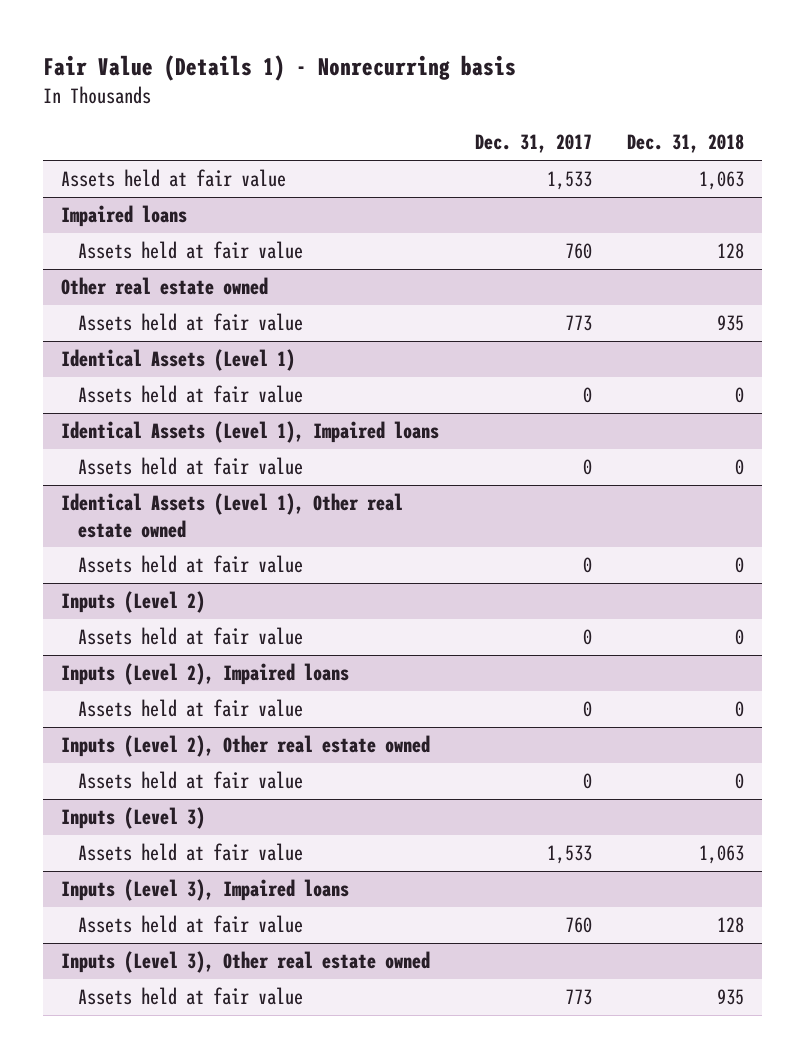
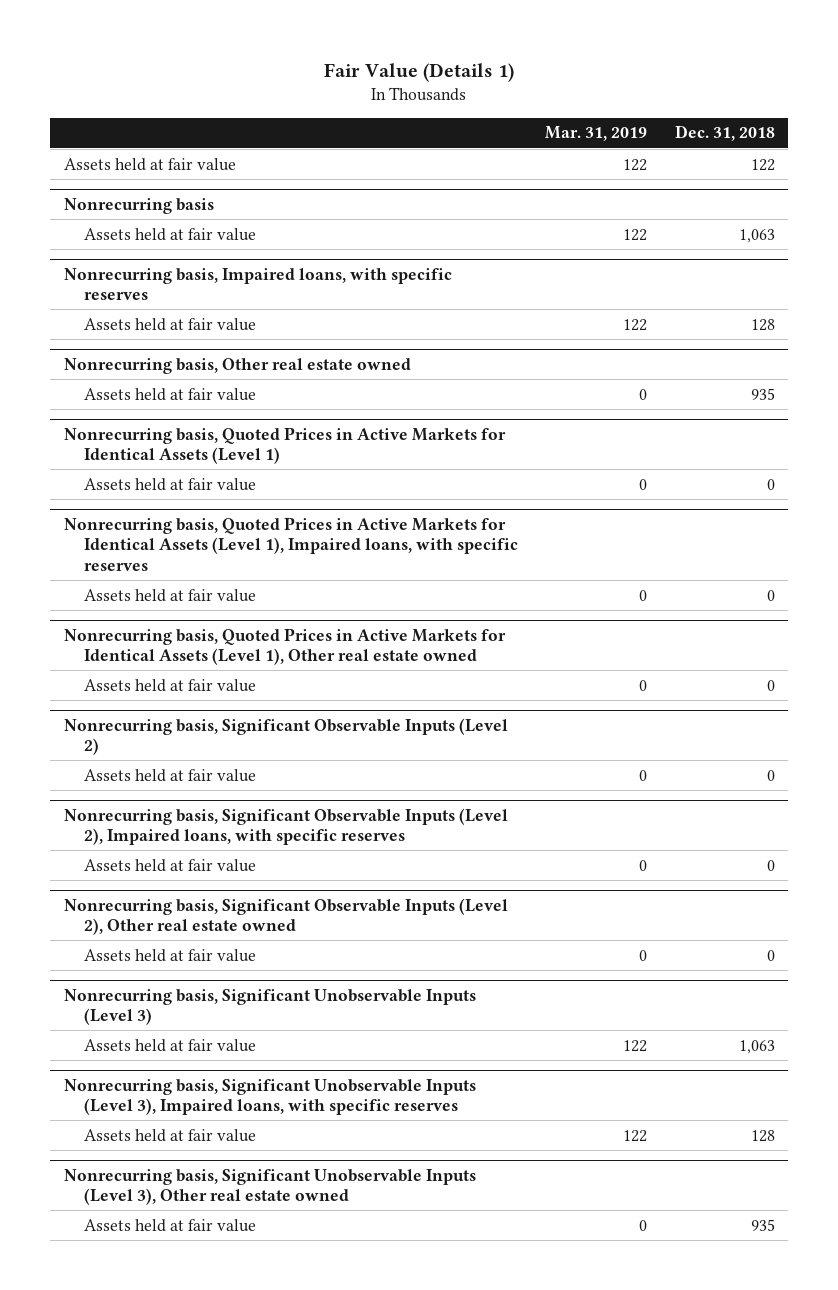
- Fair Value (Details 1) - Nonrecurring basis
+ Fair Value (Details 1)
- | Dec. 31, 2017 | Dec. 31, 2018
+ | Mar. 31, 2019 | Dec. 31, 2018
+ Assets held at fair value | 122 | 122
+ Nonrecurring basis
- Impaired loans
+ Nonrecurring basis, Impaired loans, with specific reserves
- Other real estate owned
+ Nonrecurring basis, Other real estate owned
- Identical Assets (Level 1)
+ Nonrecurring basis, Quoted Prices in Active Markets for Identical Assets (Level 1)
- Identical Assets (Level 1), Impaired loans
+ Nonrecurring basis, Quoted Prices in Active Markets for Identical Assets (Level 1), Impaired loans, with specific reserves
- Identical Assets (Level 1), Other real estate owned
+ Nonrecurring basis, Quoted Prices in Active Markets for Identical Assets (Level 1), Other real estate owned
- Inputs (Level 2)
+ Nonrecurring basis, Significant Observable Inputs (Level 2)
- Inputs (Level 2), Impaired loans
+ Nonrecurring basis, Significant Observable Inputs (Level 2), Impaired loans, with specific reserves
- Inputs (Level 2), Other real estate owned
+ Nonrecurring basis, Significant Observable Inputs (Level 2), Other real estate owned
- Inputs (Level 3)
+ Nonrecurring basis, Significant Unobservable Inputs (Level 3)
- Inputs (Level 3), Impaired loans
+ Nonrecurring basis, Significant Unobservable Inputs (Level 3), Impaired loans, with specific reserves
- Inputs (Level 3), Other real estate owned
+ Nonrecurring basis, Significant Unobservable Inputs (Level 3), Other real estate owned

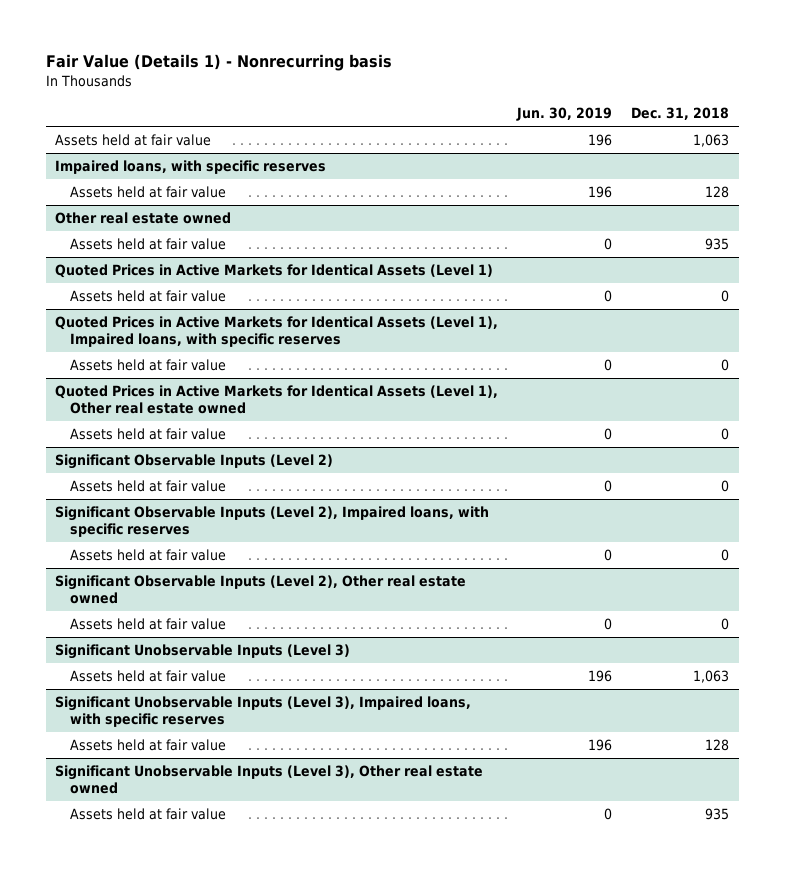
- Fair Value (Details 1)
+ Fair Value (Details 1) - Nonrecurring basis
- | Mar. 31, 2019 | Dec. 31, 2018
+ | Jun. 30, 2019 | Dec. 31, 2018
- Assets held at fair value | 122 | 122
- Nonrecurring basis
- Nonrecurring basis, Impaired loans, with specific reserves
+ Impaired loans, with specific reserves
- Nonrecurring basis, Other real estate owned
+ Other real estate owned
- Nonrecurring basis, Quoted Prices in Active Markets for Identical Assets (Level 1)
+ Quoted Prices in Active Markets for Identical Assets (Level 1)
- Nonrecurring basis, Quoted Prices in Active Markets for Identical Assets (Level 1), Impaired loans, with specific reserves
+ Quoted Prices in Active Markets for Identical Assets (Level 1), Impaired loans, with specific reserves
- Nonrecurring basis, Quoted Prices in Active Markets for Identical Assets (Level 1), Other real estate owned
+ Quoted Prices in Active Markets for Identical Assets (Level 1), Other real estate owned
- Nonrecurring basis, Significant Observable Inputs (Level 2)
+ Significant Observable Inputs (Level 2)
- Nonrecurring basis, Significant Observable Inputs (Level 2), Impaired loans, with specific reserves
+ Significant Observable Inputs (Level 2), Impaired loans, with specific reserves
- Nonrecurring basis, Significant Observable Inputs (Level 2), Other real estate owned
+ Significant Observable Inputs (Level 2), Other real estate owned
- Nonrecurring basis, Significant Unobservable Inputs (Level 3)
+ Significant Unobservable Inputs (Level 3)
- Nonrecurring basis, Significant Unobservable Inputs (Level 3), Impaired loans, with specific reserves
+ Significant Unobservable Inputs (Level 3), Impaired loans, with specific reserves
- Nonrecurring basis, Significant Unobservable Inputs (Level 3), Other real estate owned
+ Significant Unobservable Inputs (Level 3), Other real estate owned

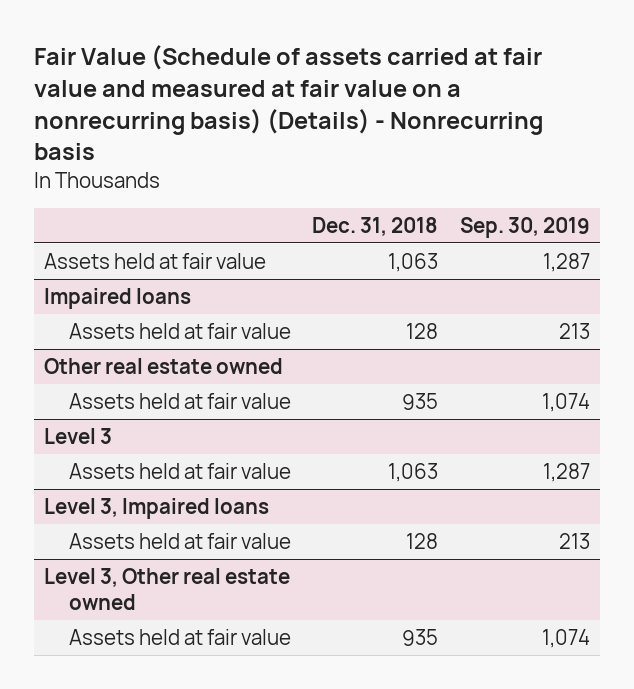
- Fair Value (Details 1) - Nonrecurring basis
+ Fair Value (Schedule of assets carried at fair value and measured at fair value on a nonrecurring basis) (Details) - Nonrecurring basis
- | Jun. 30, 2019 | Dec. 31, 2018
+ | Dec. 31, 2018 | Sep. 30, 2019
- Impaired loans, with specific reserves
+ Impaired loans
- Quoted Prices in Active Markets for Identical Assets (Level 1)
- Assets held at fair value | 0 | 0
- Quoted Prices in Active Markets for Identical Assets (Level 1), Impaired loans, with specific reserves
- Assets held at fair value | 0 | 0
- Quoted Prices in Active Markets for Identical Assets (Level 1), Other real estate owned
- Assets held at fair value | 0 | 0
- Significant Observable Inputs (Level 2)
- Assets held at fair value | 0 | 0
- Significant Observable Inputs (Level 2), Impaired loans, with specific reserves
- Assets held at fair value | 0 | 0
- Significant Observable Inputs (Level 2), Other real estate owned
- Assets held at fair value | 0 | 0
- Significant Unobservable Inputs (Level 3)
+ Level 3
- Significant Unobservable Inputs (Level 3), Impaired loans, with specific reserves
+ Level 3, Impaired loans
- Significant Unobservable Inputs (Level 3), Other real estate owned
+ Level 3, Other real estate owned

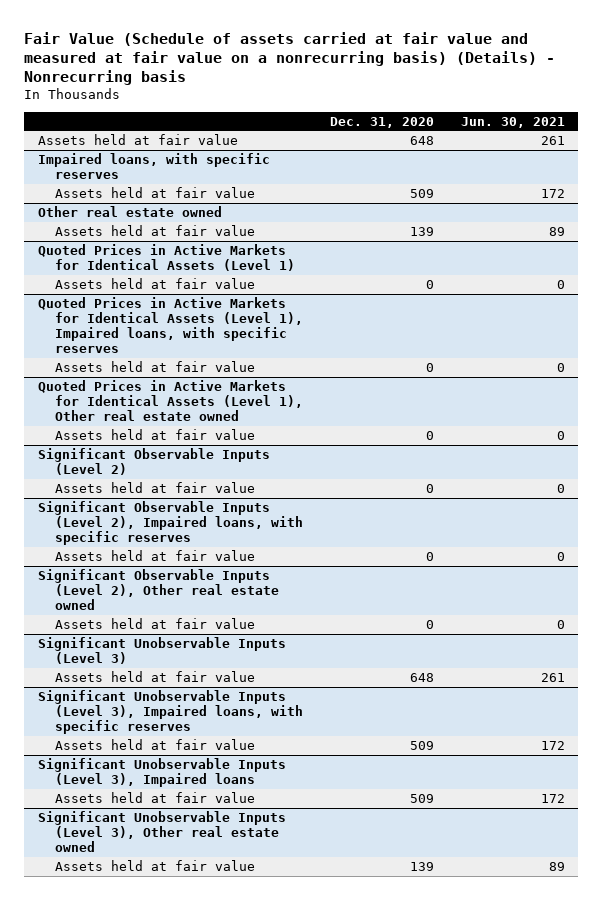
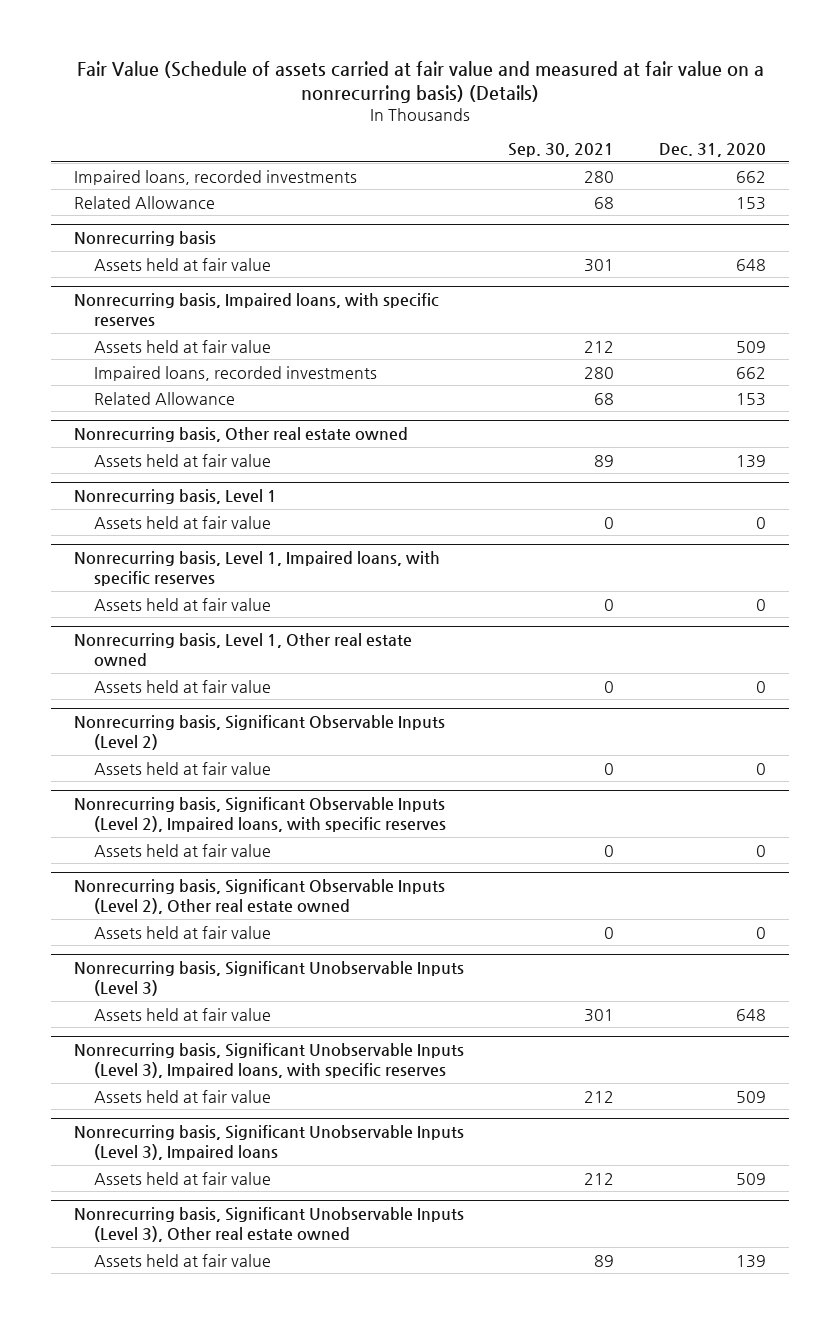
- Fair Value (Schedule of assets carried at fair value and measured at fair value on a nonrecurring basis) (Details) - Nonrecurring basis
+ Fair Value (Schedule of assets carried at fair value and measured at fair value on a nonrecurring basis) (Details)
- | Dec. 31, 2020 | Jun. 30, 2021
+ | Sep. 30, 2021 | Dec. 31, 2020
+ Impaired loans, recorded investments | 280 | 662
+ Related Allowance | 68 | 153
+ Nonrecurring basis
- Impaired loans, with specific reserves
+ Nonrecurring basis, Impaired loans, with specific reserves
- Other real estate owned
+ Impaired loans, recorded investments | 280 | 662
+ Related Allowance | 68 | 153
+ Nonrecurring basis, Other real estate owned
- Quoted Prices in Active Markets for Identical Assets (Level 1)
+ Nonrecurring basis, Level 1
- Quoted Prices in Active Markets for Identical Assets (Level 1), Impaired loans, with specific reserves
+ Nonrecurring basis, Level 1, Impaired loans, with specific reserves
- Quoted Prices in Active Markets for Identical Assets (Level 1), Other real estate owned
+ Nonrecurring basis, Level 1, Other real estate owned
- Significant Observable Inputs (Level 2)
+ Nonrecurring basis, Significant Observable Inputs (Level 2)
- Significant Observable Inputs (Level 2), Impaired loans, with specific reserves
+ Nonrecurring basis, Significant Observable Inputs (Level 2), Impaired loans, with specific reserves
- Significant Observable Inputs (Level 2), Other real estate owned
+ Nonrecurring basis, Significant Observable Inputs (Level 2), Other real estate owned
- Significant Unobservable Inputs (Level 3)
+ Nonrecurring basis, Significant Unobservable Inputs (Level 3)
- Significant Unobservable Inputs (Level 3), Impaired loans, with specific reserves
+ Nonrecurring basis, Significant Unobservable Inputs (Level 3), Impaired loans, with specific reserves
- Significant Unobservable Inputs (Level 3), Impaired loans
+ Nonrecurring basis, Significant Unobservable Inputs (Level 3), Impaired loans
- Significant Unobservable Inputs (Level 3), Other real estate owned
+ Nonrecurring basis, Significant Unobservable Inputs (Level 3), Other real estate owned

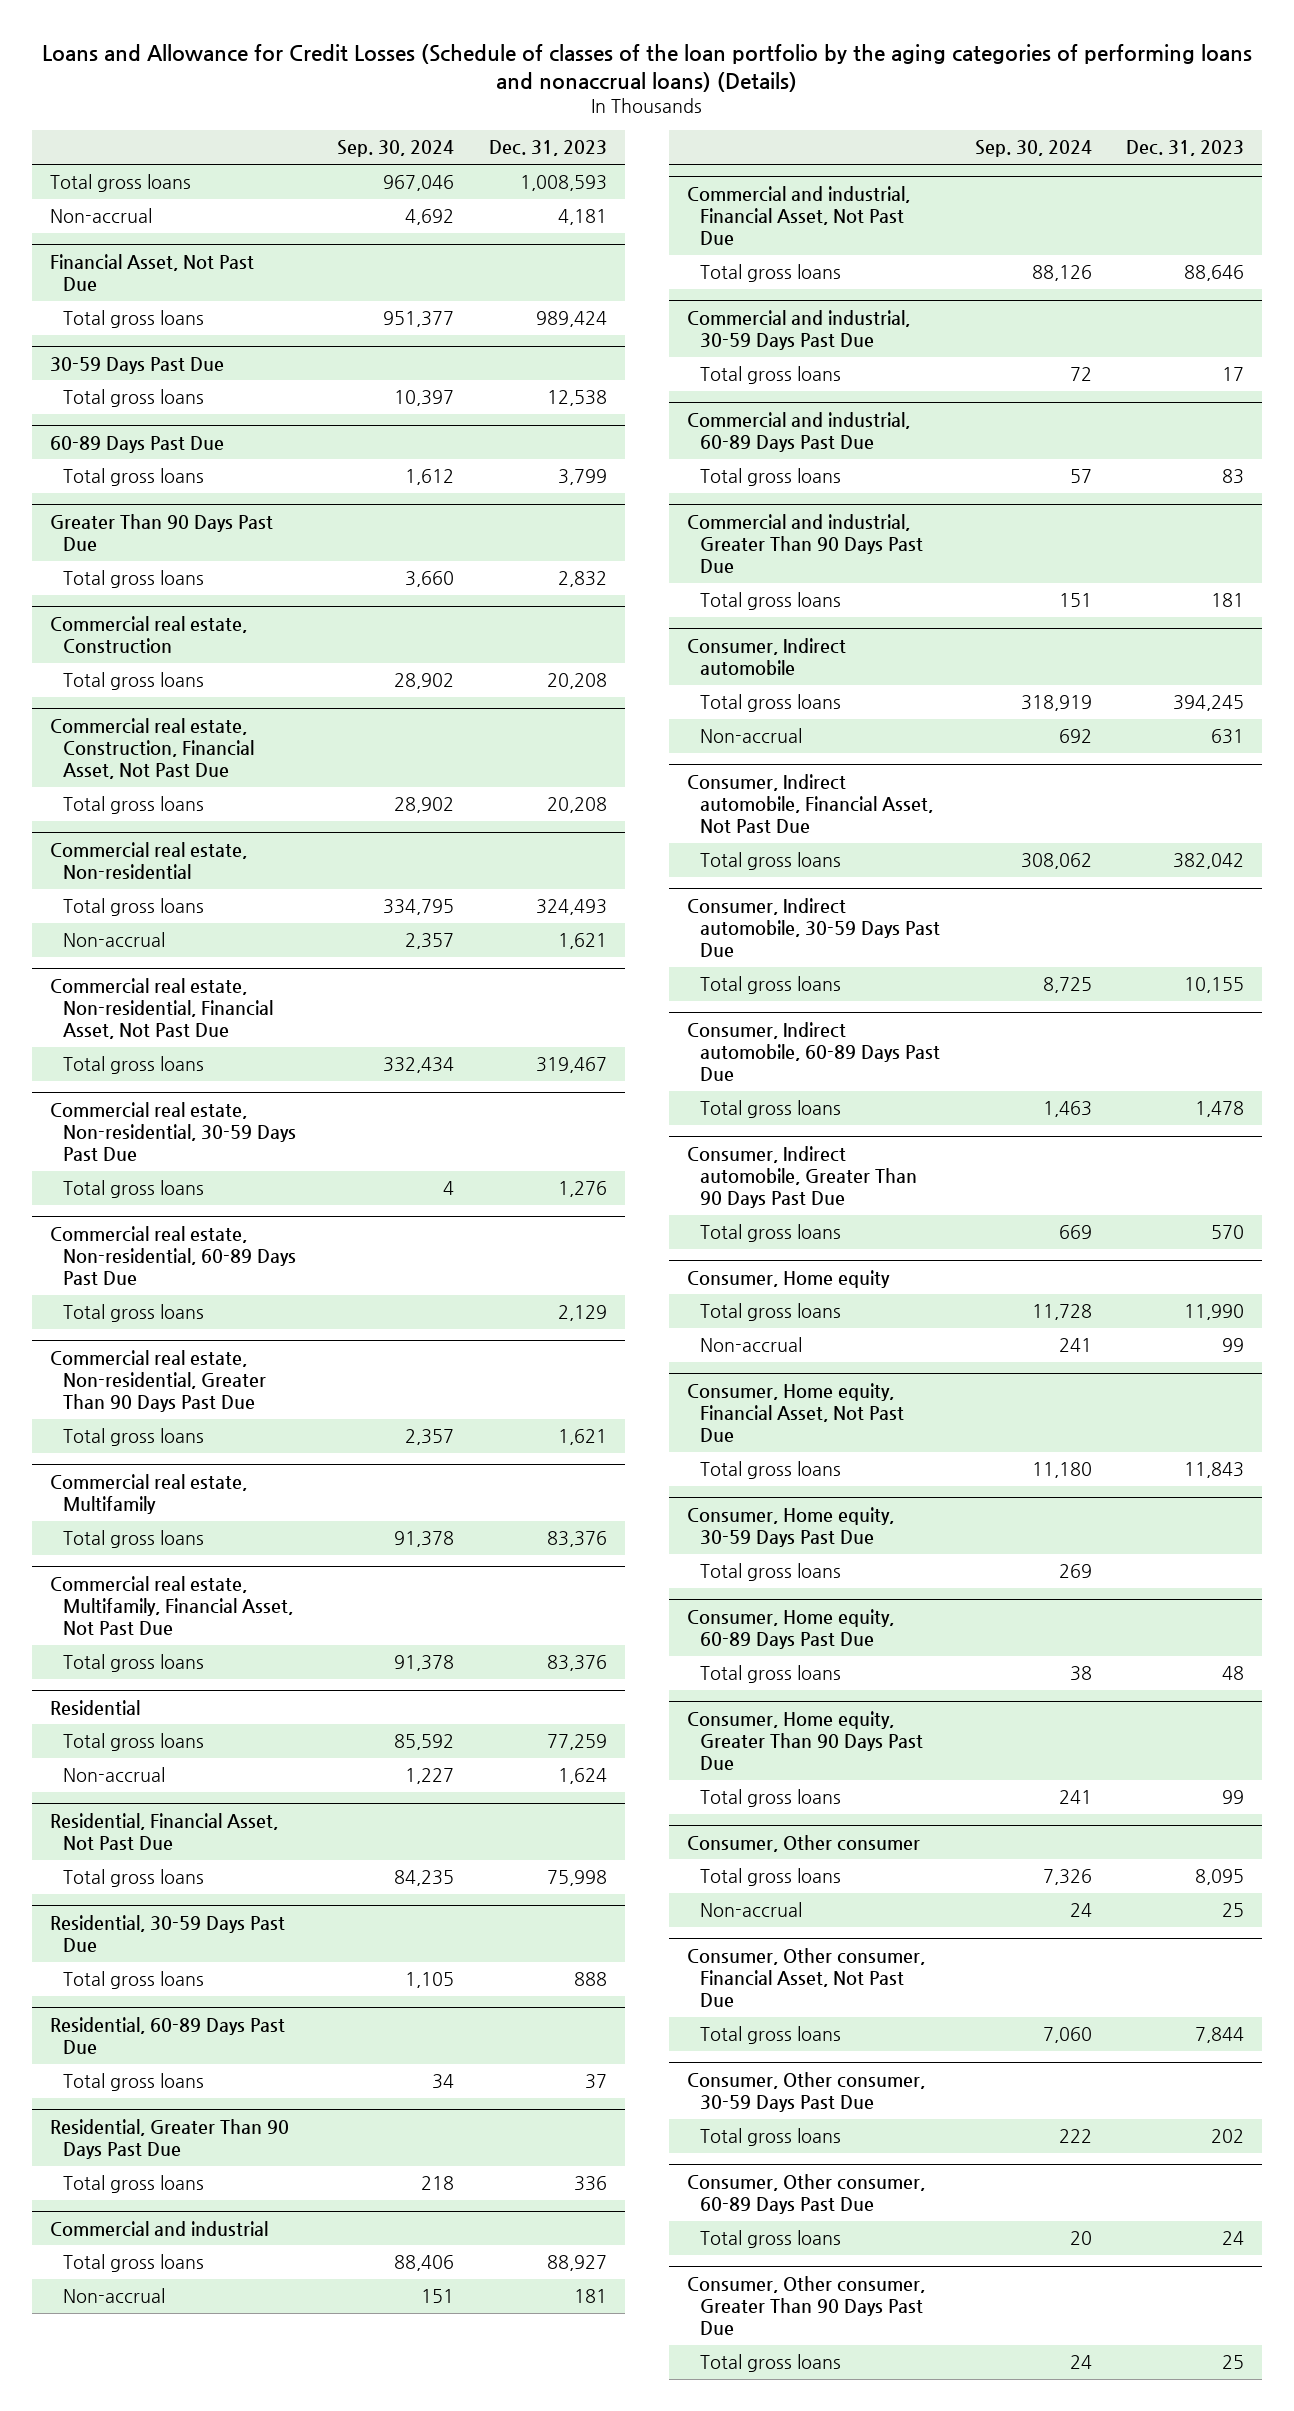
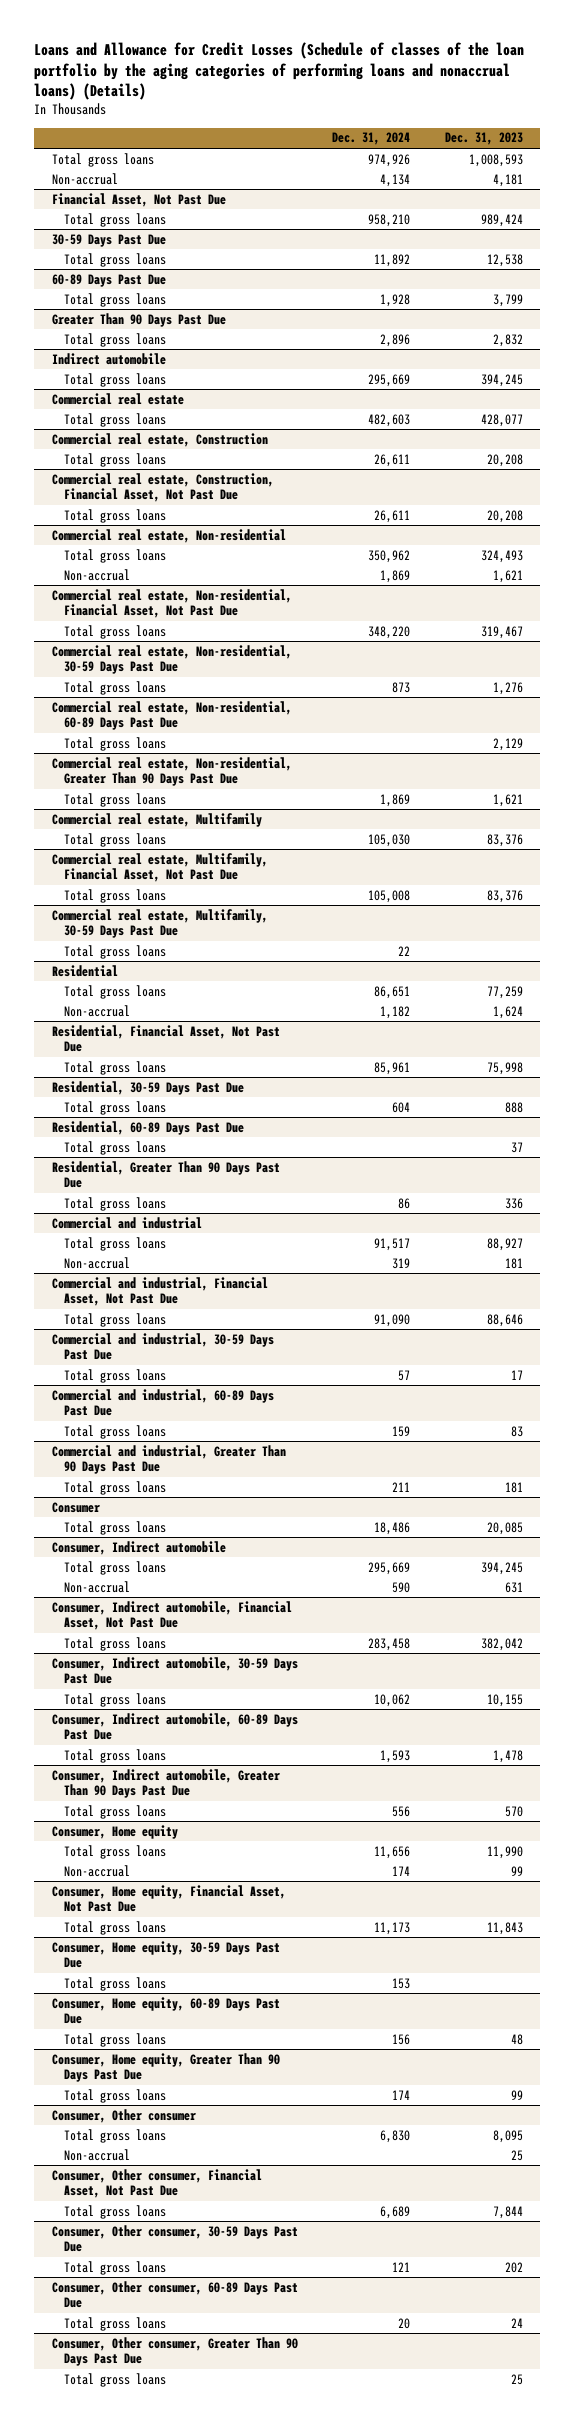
- | Sep. 30, 2024 | Dec. 31, 2023
+ | Dec. 31, 2024 | Dec. 31, 2023
+ Indirect automobile
+ Total gross loans | 295,669 | 394,245
+ Commercial real estate
+ Total gross loans | 482,603 | 428,077
+ Commercial real estate, Multifamily, 30-59 Days Past Due
+ Total gross loans | 22 |
+ Consumer
+ Total gross loans | 18,486 | 20,085

